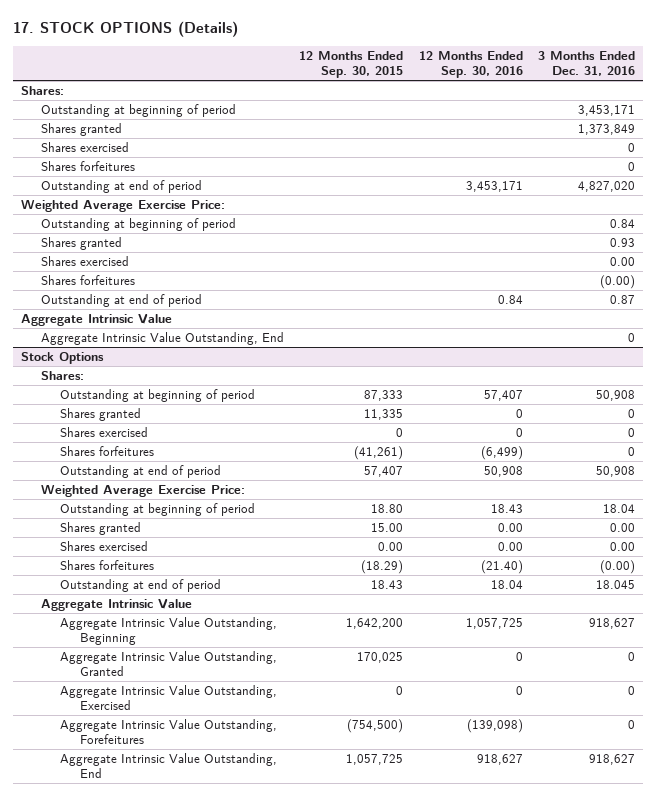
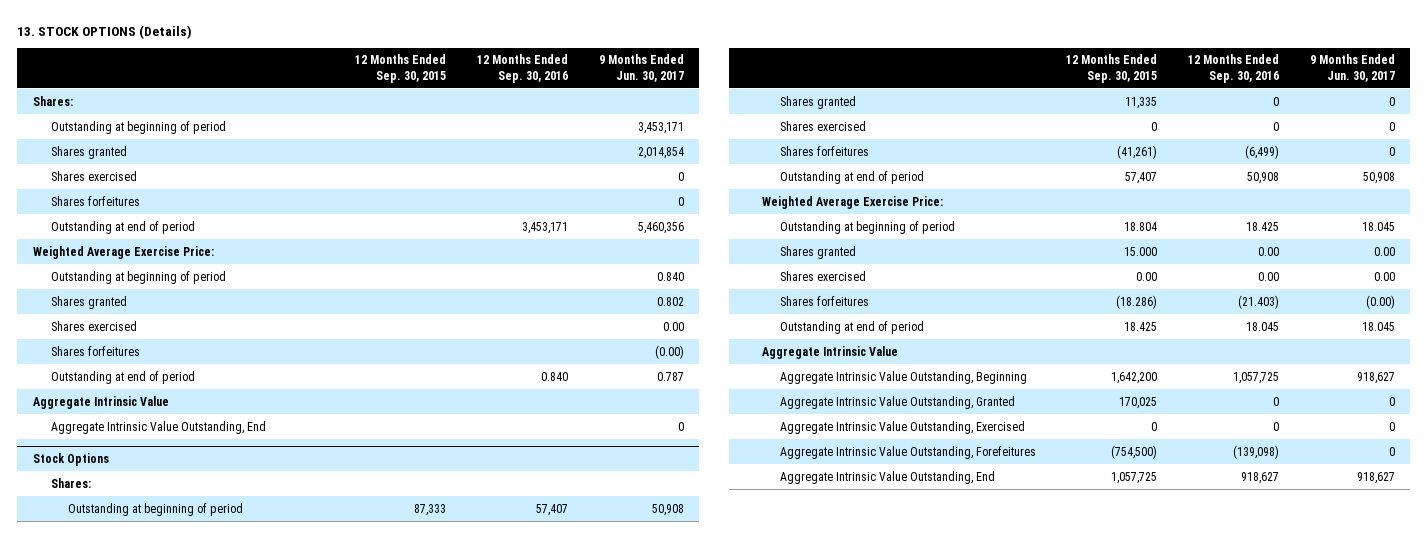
- 17. STOCK OPTIONS (Details)
+ 13. STOCK OPTIONS (Details)
- | 12 Months Ended Sep. 30, 2015 | 12 Months Ended Sep. 30, 2016 | 3 Months Ended Dec. 31, 2016
+ | 12 Months Ended Sep. 30, 2015 | 12 Months Ended Sep. 30, 2016 | 9 Months Ended Jun. 30, 2017
- Outstanding at end of period | | 0.84 | 0.87
+ Outstanding at end of period | | 0.840 | 0.787
@ Stock Options
- Outstanding at beginning of period | 18.80 | 18.43 | 18.04
- Shares granted | 15.00 | 0.00 | 0.00
+ Outstanding at beginning of period | 18.804 | 18.425 | 18.045
+ Shares granted | 15.000 | 0.00 | 0.00
- Shares forfeitures | (18.29) | (21.40) | (0.00)
- Outstanding at end of period | 18.43 | 18.04 | 18.045
+ Shares forfeitures | (18.286) | (21.403) | (0.00)
+ Outstanding at end of period | 18.425 | 18.045 | 18.045

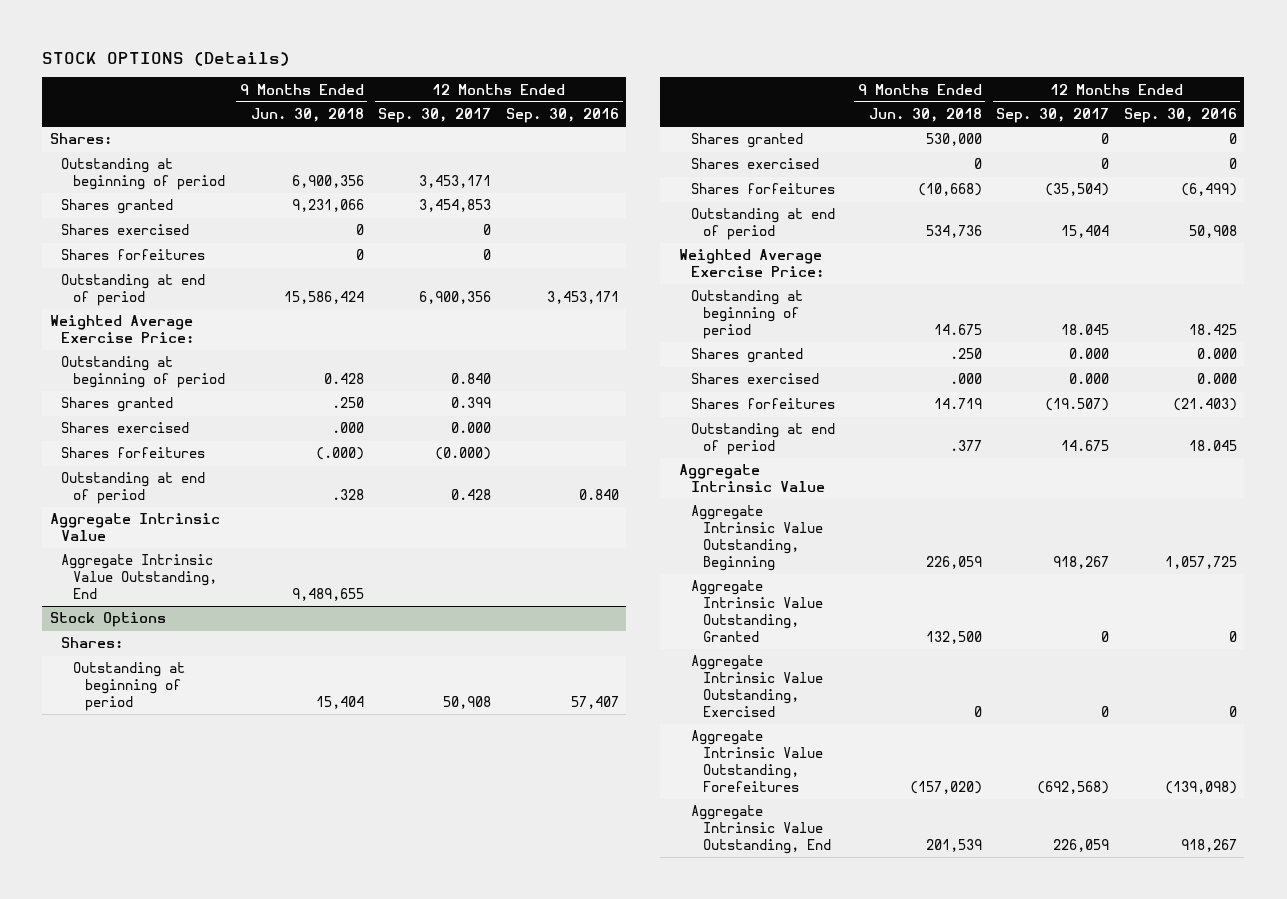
- 13. STOCK OPTIONS (Details)
+ STOCK OPTIONS (Details)
- | 12 Months Ended Sep. 30, 2015 | 12 Months Ended Sep. 30, 2016 | 9 Months Ended Jun. 30, 2017
+ | 9 Months Ended Jun. 30, 2018 | 12 Months Ended Sep. 30, 2017 | 12 Months Ended Sep. 30, 2016
@ Stock Options
- Shares granted | 15.000 | 0.00 | 0.00
- Shares exercised | 0.00 | 0.00 | 0.00
+ Shares granted | .250 | 0.000 | 0.000
+ Shares exercised | .000 | 0.000 | 0.000
- Aggregate Intrinsic Value Outstanding, End | 1,057,725 | 918,627 | 918,627
+ Aggregate Intrinsic Value Outstanding, End | 201,539 | 226,059 | 918,267

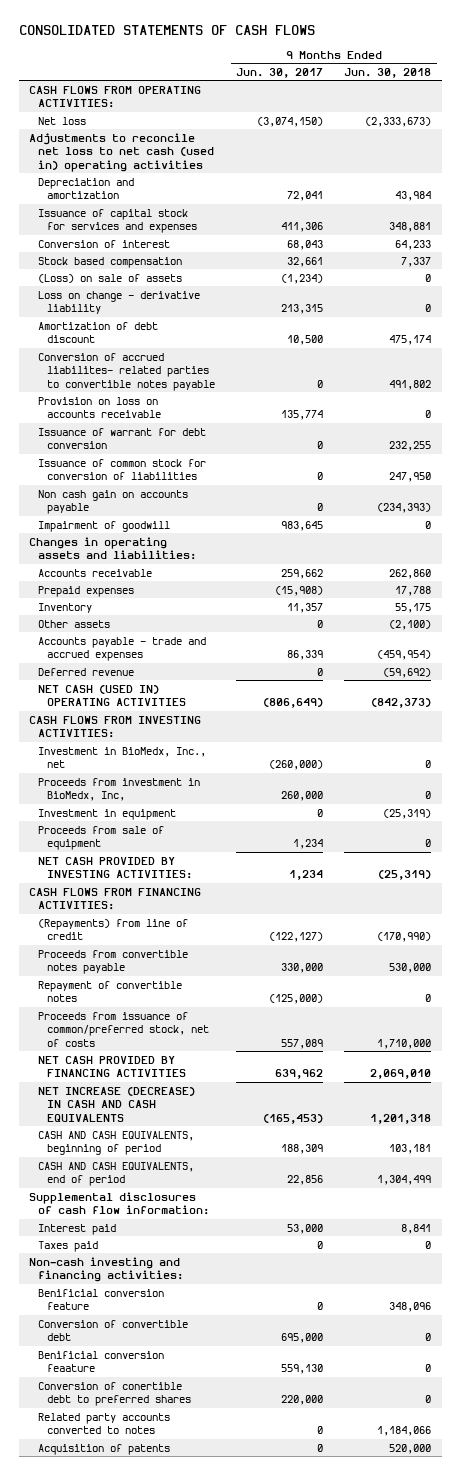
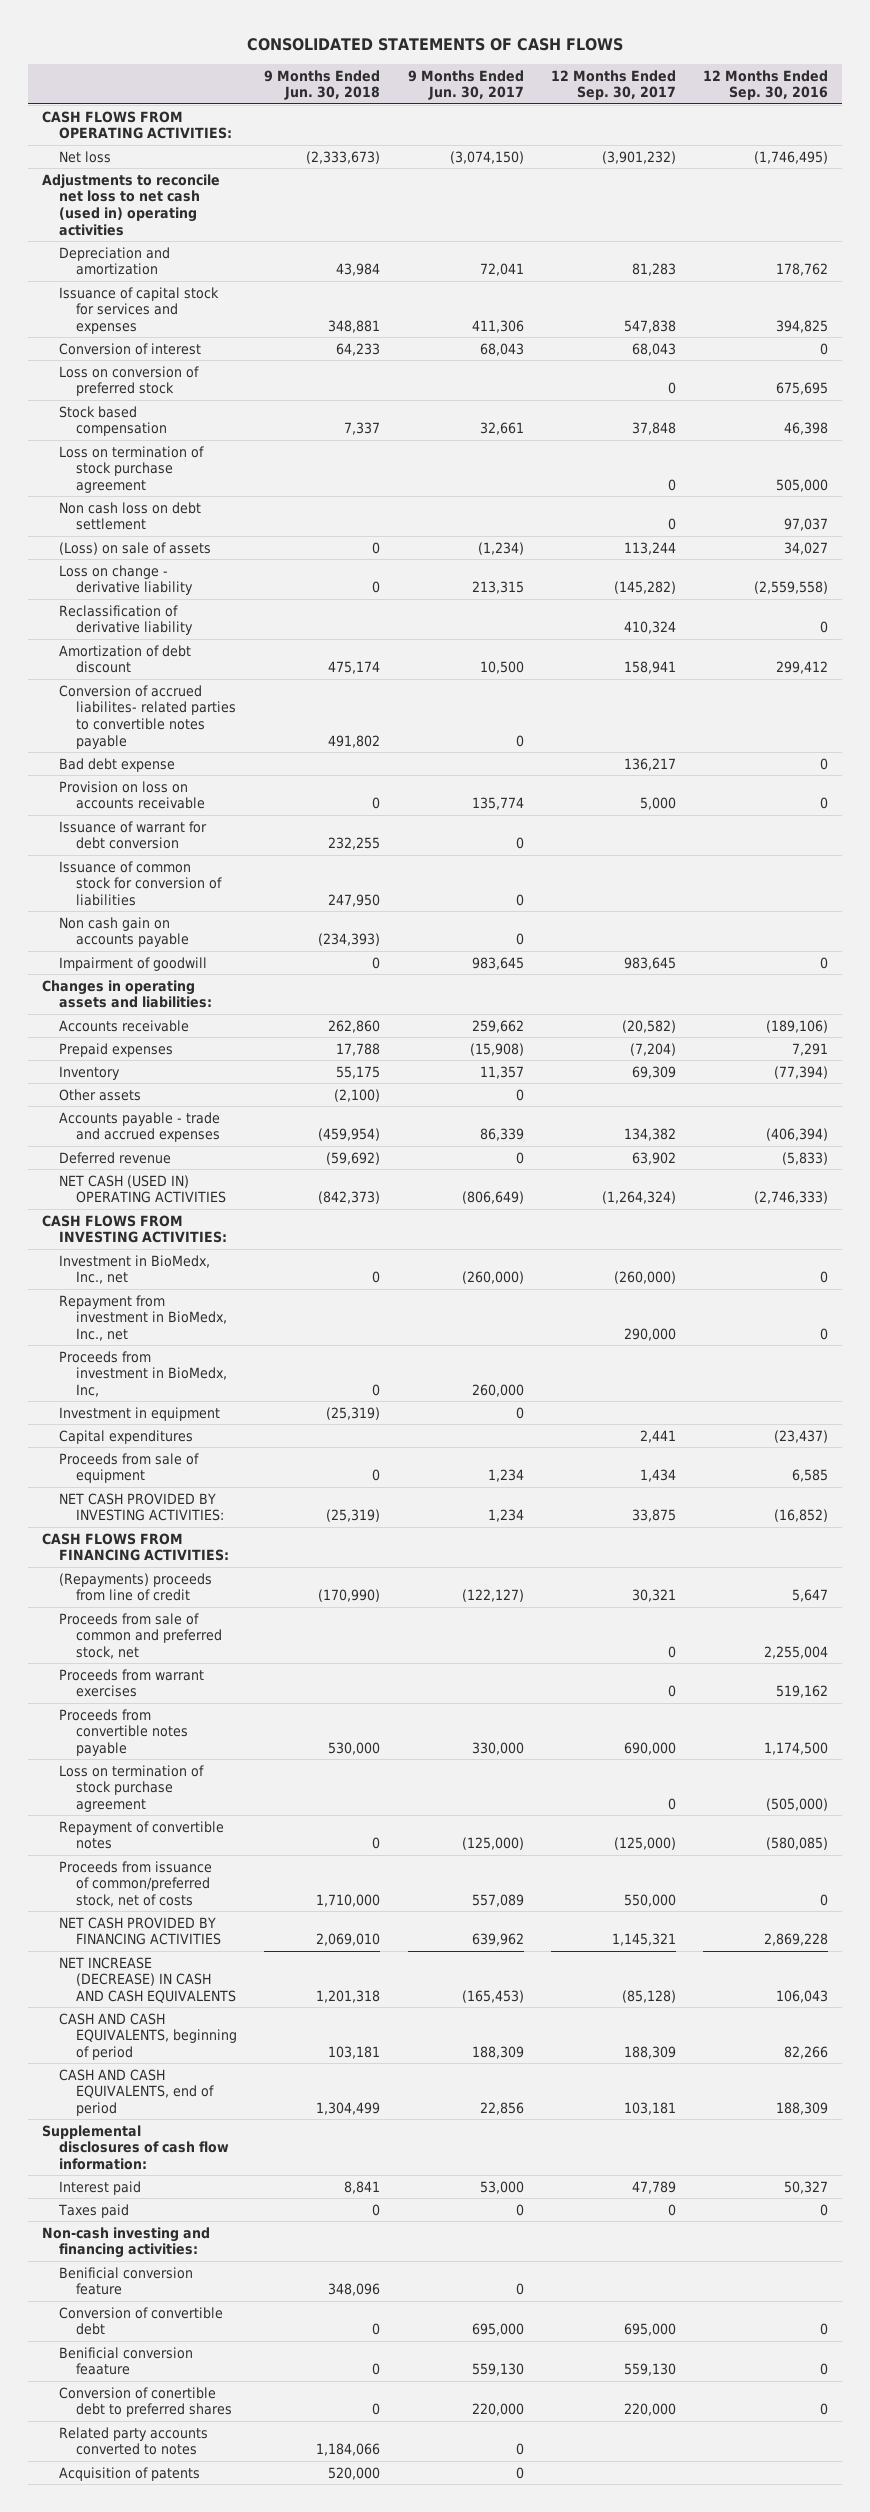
- | 9 Months Ended Jun. 30, 2017 | 9 Months Ended Jun. 30, 2018
+ | 9 Months Ended Jun. 30, 2018 | 9 Months Ended Jun. 30, 2017 | 12 Months Ended Sep. 30, 2017 | 12 Months Ended Sep. 30, 2016
+ Loss on conversion of preferred stock | | | 0 | 675,695
+ Loss on termination of stock purchase agreement | | | 0 | 505,000
+ Non cash loss on debt settlement | | | 0 | 97,037
+ Reclassification of derivative liability | | | 410,324 | 0
+ Bad debt expense | | | 136,217 | 0
+ Repayment from investment in BioMedx, Inc., net | | | 290,000 | 0
+ Capital expenditures | | | 2,441 | (23,437)
- (Repayments) from line of credit | (122,127) | (170,990)
+ (Repayments) proceeds from line of credit | (170,990) | (122,127) | 30,321 | 5,647
+ Proceeds from sale of common and preferred stock, net | | | 0 | 2,255,004
+ Proceeds from warrant exercises | | | 0 | 519,162
+ Loss on termination of stock purchase agreement | | | 0 | (505,000)

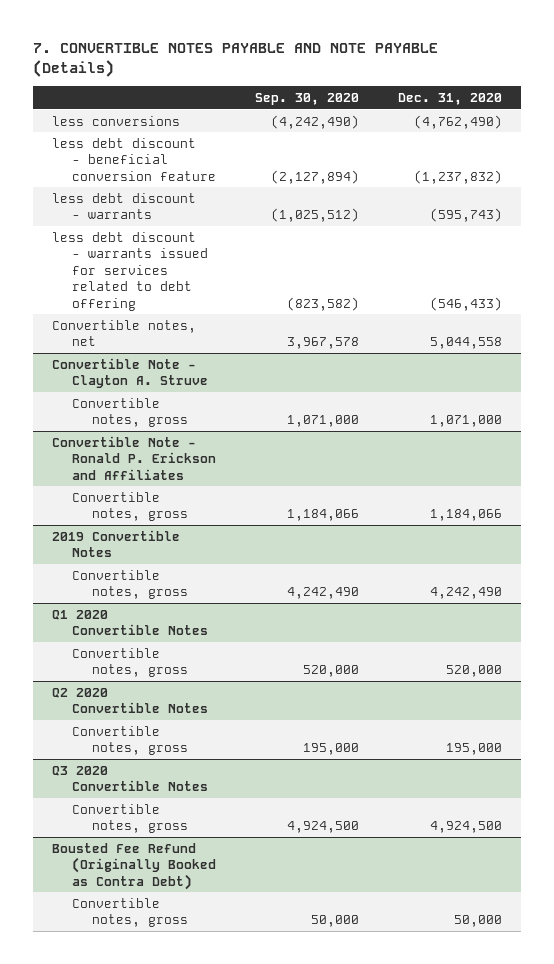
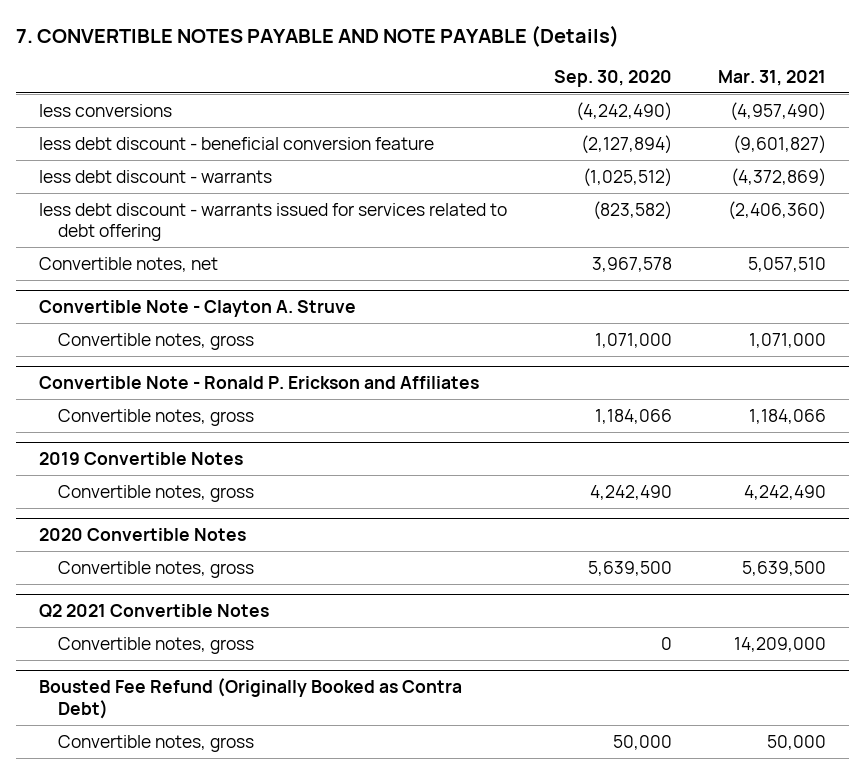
- | Sep. 30, 2020 | Dec. 31, 2020
+ | Sep. 30, 2020 | Mar. 31, 2021
- Q1 2020 Convertible Notes
- Convertible notes, gross | 520,000 | 520,000
- Q2 2020 Convertible Notes
- Convertible notes, gross | 195,000 | 195,000
- Q3 2020 Convertible Notes
- Convertible notes, gross | 4,924,500 | 4,924,500
+ 2020 Convertible Notes
+ Convertible notes, gross | 5,639,500 | 5,639,500
+ Q2 2021 Convertible Notes
+ Convertible notes, gross | 0 | 14,209,000

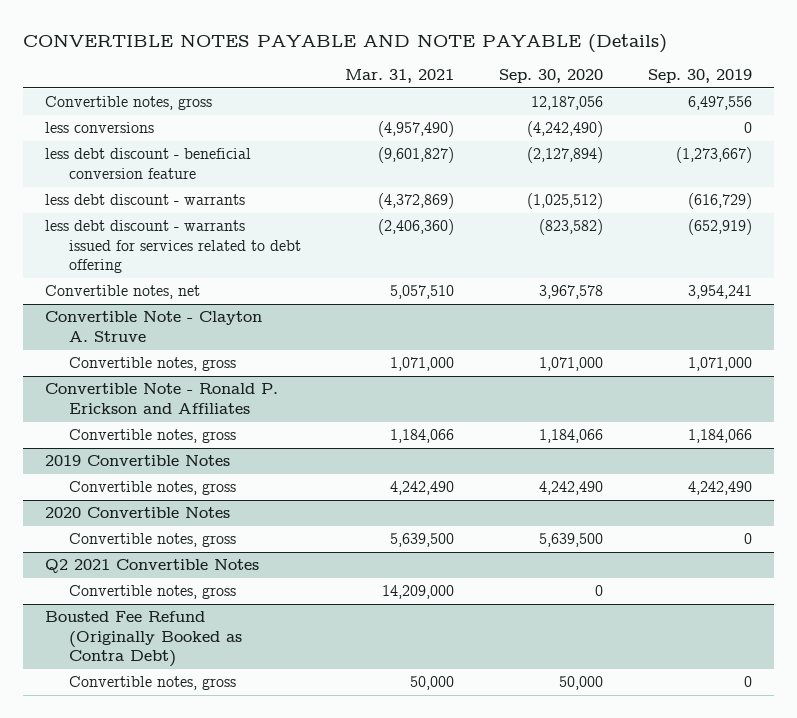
- 7. CONVERTIBLE NOTES PAYABLE AND NOTE PAYABLE (Details)
+ CONVERTIBLE NOTES PAYABLE AND NOTE PAYABLE (Details)
- | Sep. 30, 2020 | Mar. 31, 2021
+ | Mar. 31, 2021 | Sep. 30, 2020 | Sep. 30, 2019
+ Convertible notes, gross | | 12,187,056 | 6,497,556

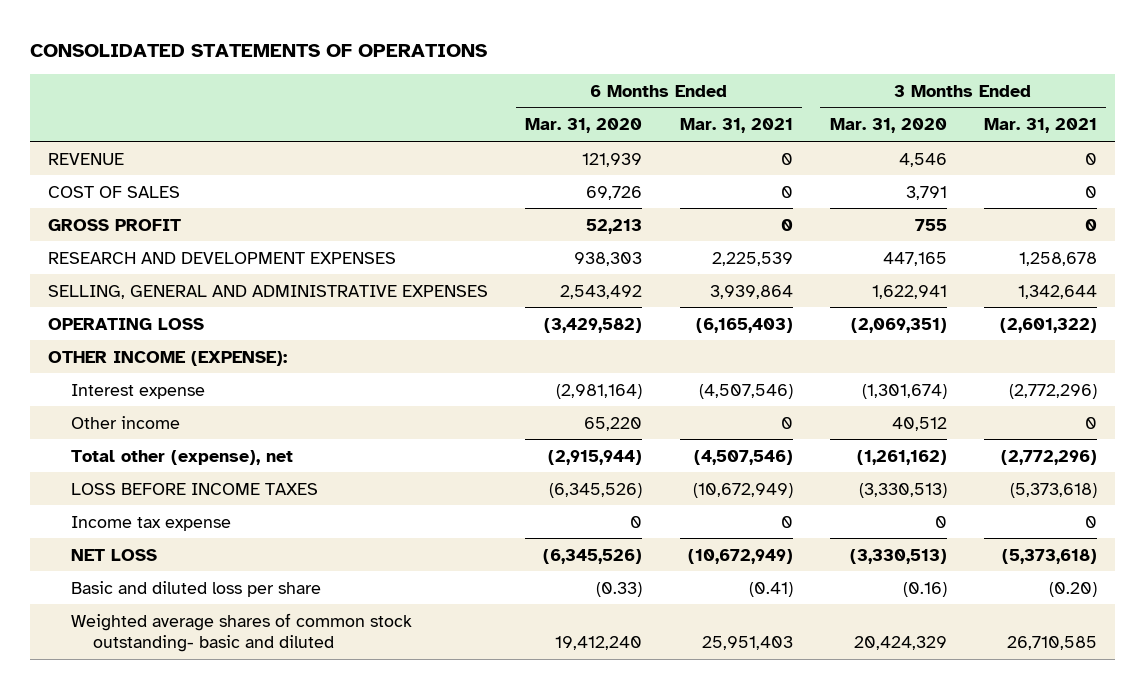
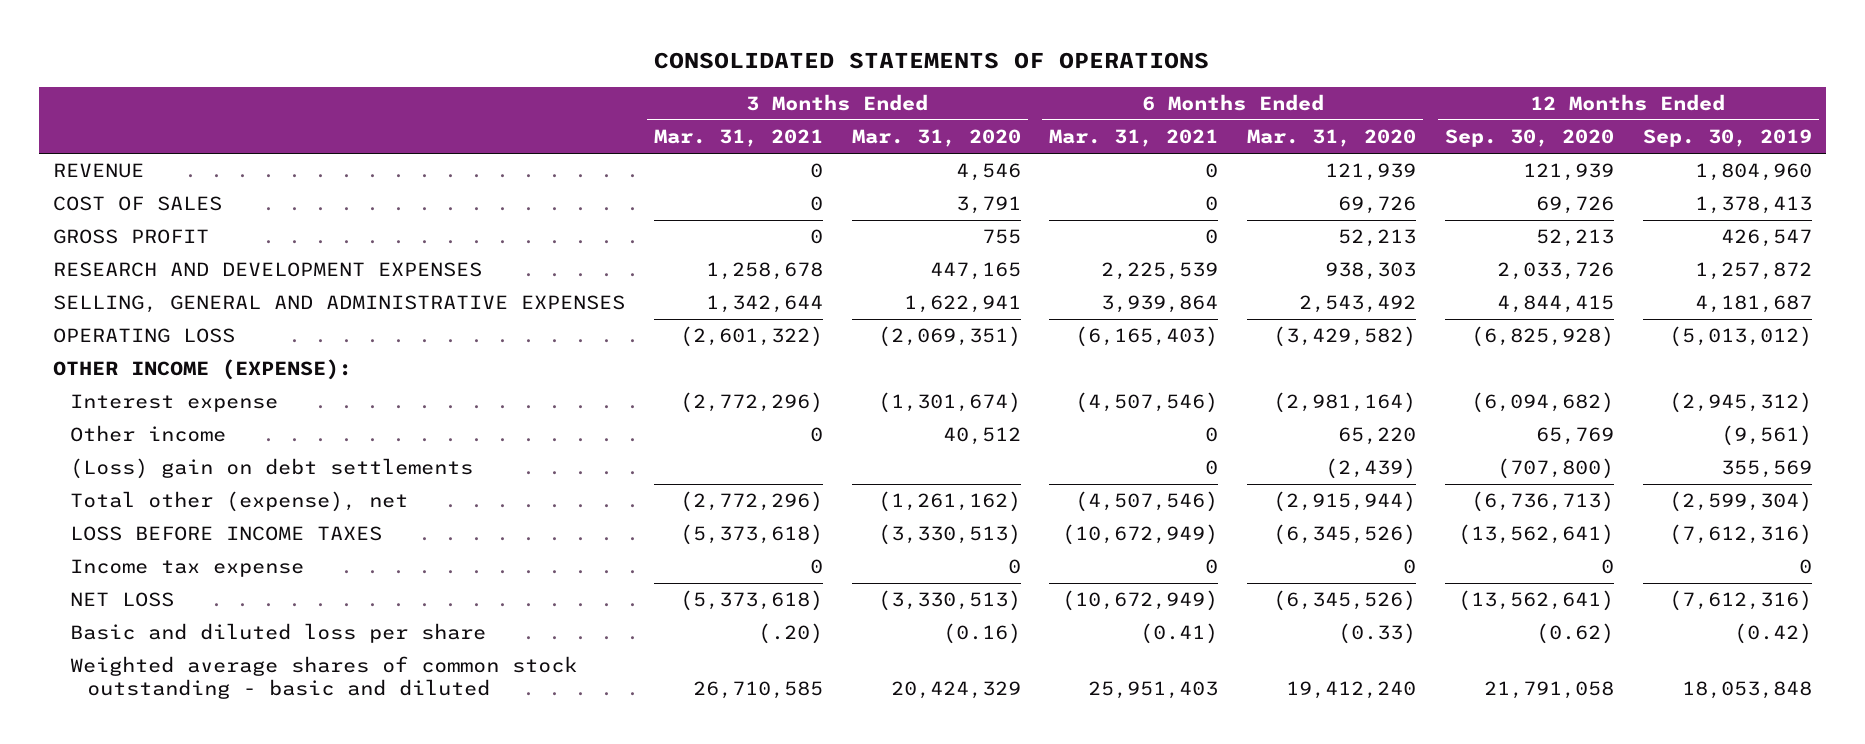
- | 6 Months Ended Mar. 31, 2020 | 6 Months Ended Mar. 31, 2021 | 3 Months Ended Mar. 31, 2020 | 3 Months Ended Mar. 31, 2021
+ | 3 Months Ended Mar. 31, 2021 | 3 Months Ended Mar. 31, 2020 | 6 Months Ended Mar. 31, 2021 | 6 Months Ended Mar. 31, 2020 | 12 Months Ended Sep. 30, 2020 | 12 Months Ended Sep. 30, 2019
+ (Loss) gain on debt settlements | | | 0 | (2,439) | (707,800) | 355,569
- Basic and diluted loss per share | (0.33) | (0.41) | (0.16) | (0.20)
- Weighted average shares of common stock outstanding- basic and diluted | 19,412,240 | 25,951,403 | 20,424,329 | 26,710,585
+ Basic and diluted loss per share | (.20) | (0.16) | (0.41) | (0.33) | (0.62) | (0.42)
+ Weighted average shares of common stock outstanding - basic and diluted | 26,710,585 | 20,424,329 | 25,951,403 | 19,412,240 | 21,791,058 | 18,053,848

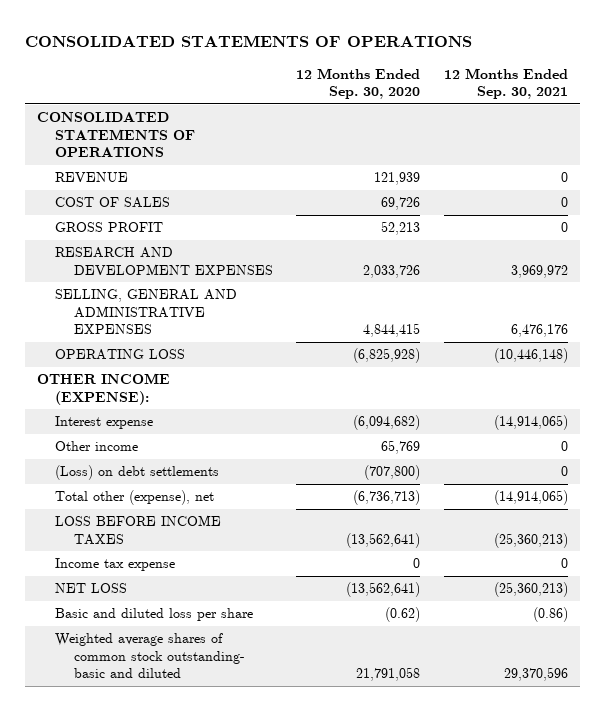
- | 3 Months Ended Mar. 31, 2021 | 3 Months Ended Mar. 31, 2020 | 6 Months Ended Mar. 31, 2021 | 6 Months Ended Mar. 31, 2020 | 12 Months Ended Sep. 30, 2020 | 12 Months Ended Sep. 30, 2019
+ | 12 Months Ended Sep. 30, 2020 | 12 Months Ended Sep. 30, 2021
+ CONSOLIDATED STATEMENTS OF OPERATIONS
- (Loss) gain on debt settlements | | | 0 | (2,439) | (707,800) | 355,569
+ (Loss) on debt settlements | (707,800) | 0
- Weighted average shares of common stock outstanding - basic and diluted | 26,710,585 | 20,424,329 | 25,951,403 | 19,412,240 | 21,791,058 | 18,053,848
+ Weighted average shares of common stock outstanding- basic and diluted | 21,791,058 | 29,370,596

